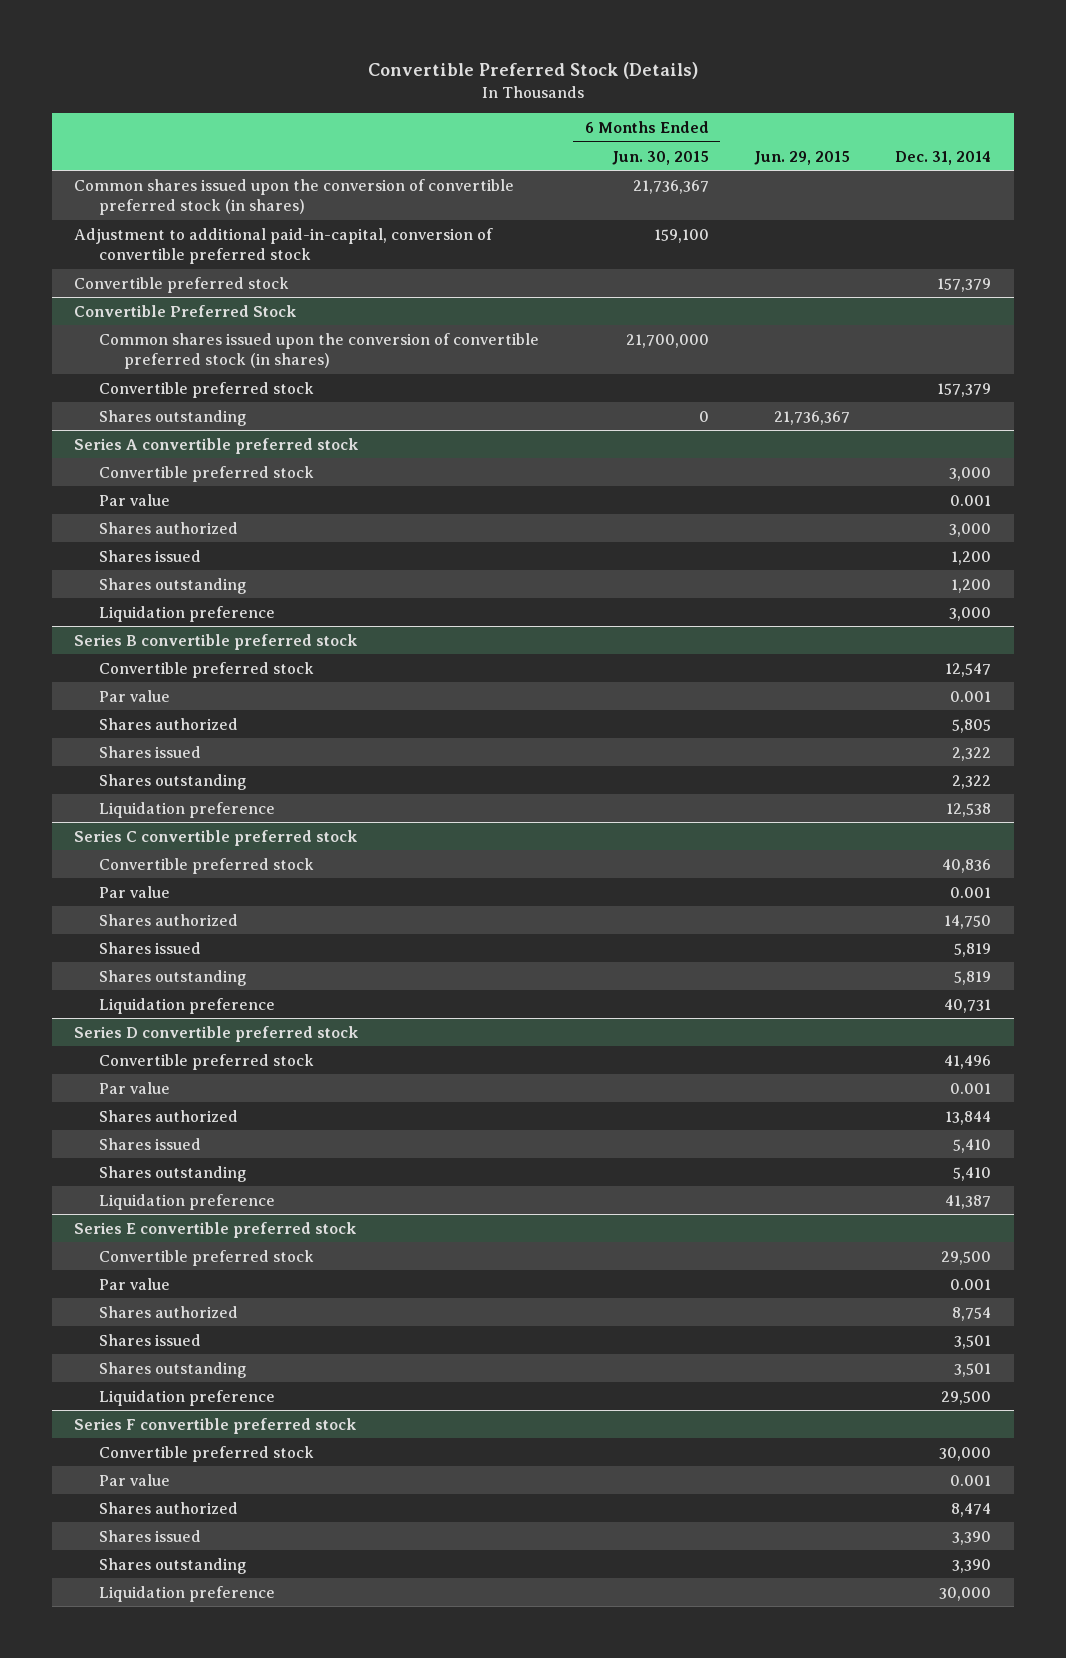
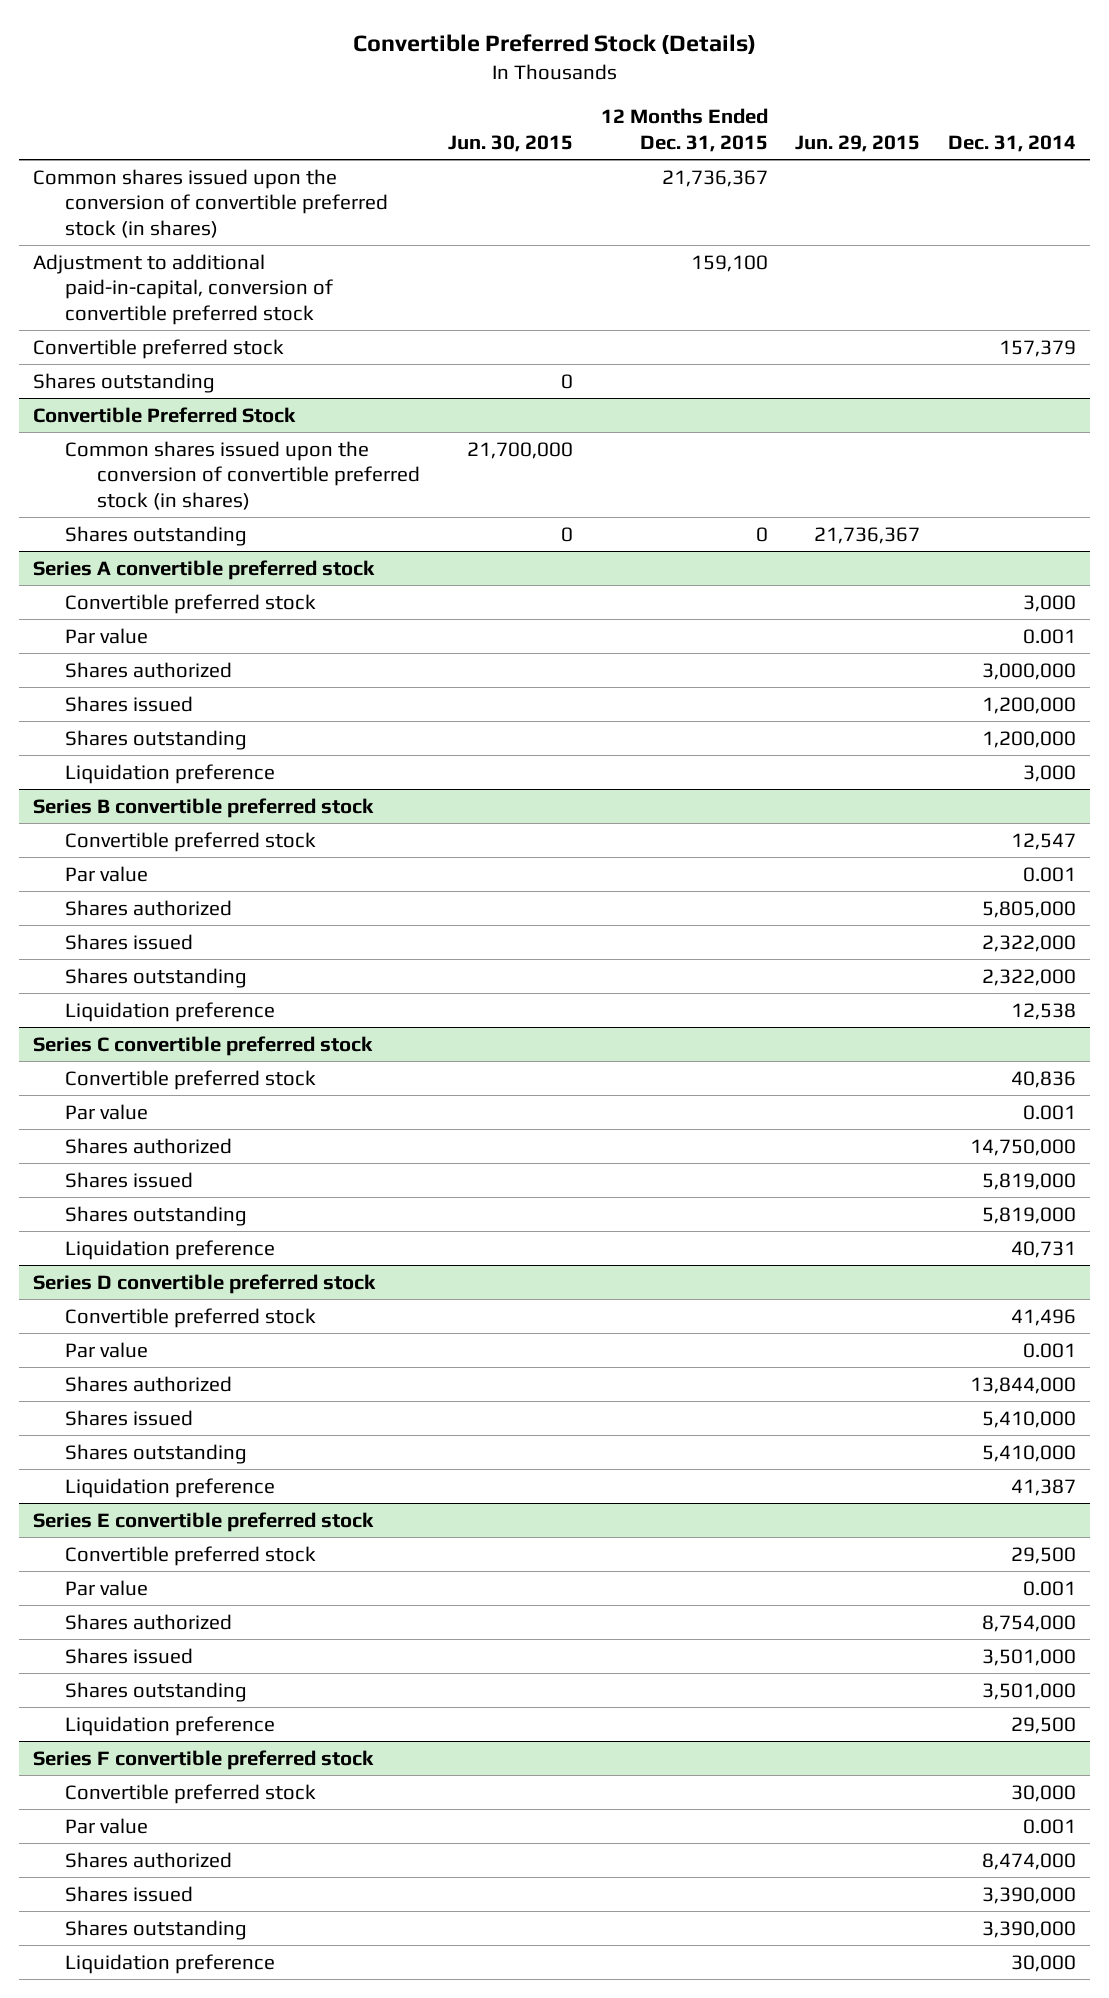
- | 6 Months Ended Jun. 30, 2015 | Jun. 29, 2015 | Dec. 31, 2014
+ | Jun. 30, 2015 | 12 Months Ended Dec. 31, 2015 | Jun. 29, 2015 | Dec. 31, 2014
+ Shares outstanding | 0 | | |
@ Convertible Preferred Stock
- Convertible preferred stock | | | 157,379
@ Series A convertible preferred stock
- Shares authorized | | | 3,000
- Shares issued | | | 1,200
- Shares outstanding | | | 1,200
+ Shares authorized | | | | 3,000,000
+ Shares issued | | | | 1,200,000
+ Shares outstanding | | | | 1,200,000
@ Series B convertible preferred stock
- Shares authorized | | | 5,805
- Shares issued | | | 2,322
- Shares outstanding | | | 2,322
+ Shares authorized | | | | 5,805,000
+ Shares issued | | | | 2,322,000
+ Shares outstanding | | | | 2,322,000
@ Series C convertible preferred stock
- Shares authorized | | | 14,750
- Shares issued | | | 5,819
- Shares outstanding | | | 5,819
+ Shares authorized | | | | 14,750,000
+ Shares issued | | | | 5,819,000
+ Shares outstanding | | | | 5,819,000
@ Series D convertible preferred stock
- Shares authorized | | | 13,844
- Shares issued | | | 5,410
- Shares outstanding | | | 5,410
+ Shares authorized | | | | 13,844,000
+ Shares issued | | | | 5,410,000
+ Shares outstanding | | | | 5,410,000
@ Series E convertible preferred stock
- Shares authorized | | | 8,754
- Shares issued | | | 3,501
- Shares outstanding | | | 3,501
+ Shares authorized | | | | 8,754,000
+ Shares issued | | | | 3,501,000
+ Shares outstanding | | | | 3,501,000
@ Series F convertible preferred stock
- Shares authorized | | | 8,474
- Shares issued | | | 3,390
- Shares outstanding | | | 3,390
+ Shares authorized | | | | 8,474,000
+ Shares issued | | | | 3,390,000
+ Shares outstanding | | | | 3,390,000

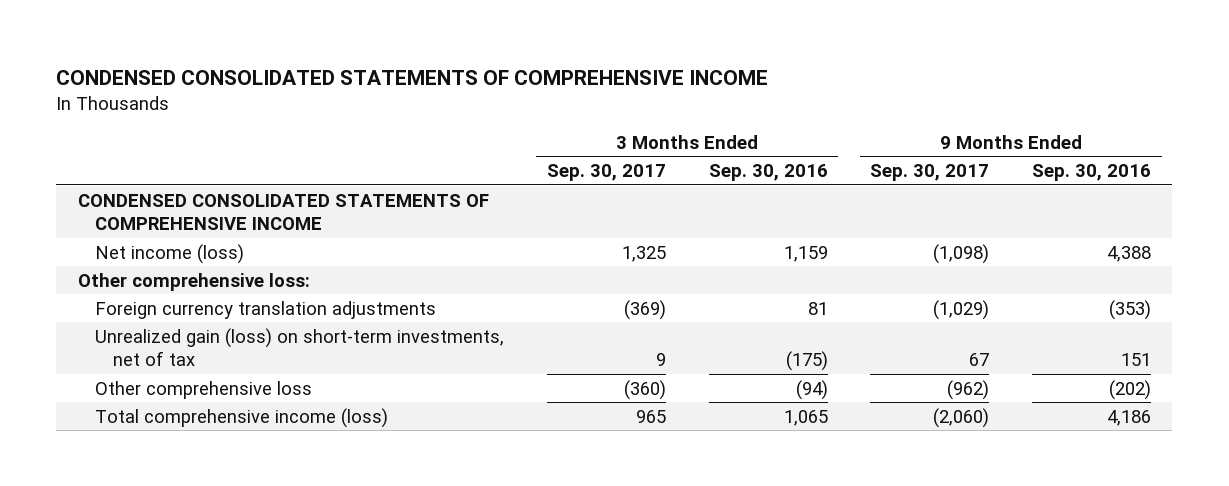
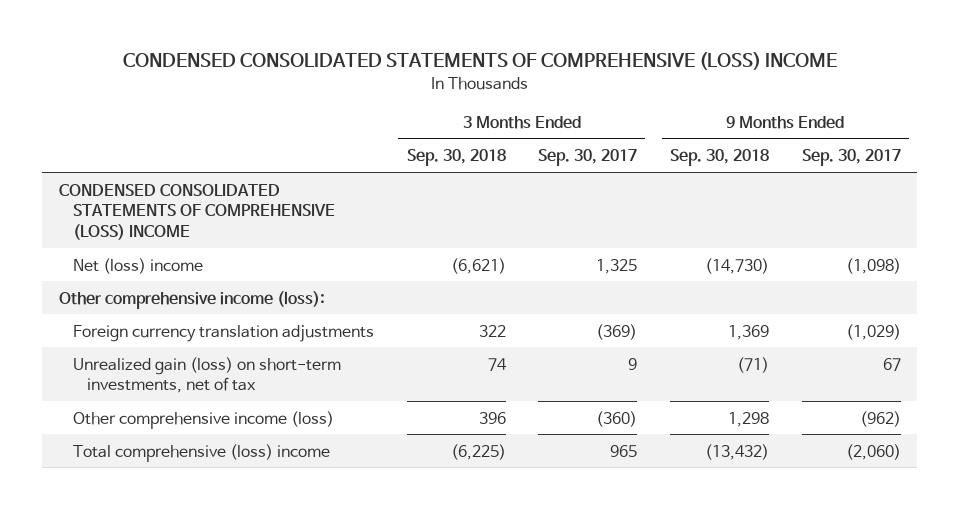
- CONDENSED CONSOLIDATED STATEMENTS OF COMPREHENSIVE INCOME
+ CONDENSED CONSOLIDATED STATEMENTS OF COMPREHENSIVE (LOSS) INCOME
- | 3 Months Ended Sep. 30, 2017 | 3 Months Ended Sep. 30, 2016 | 9 Months Ended Sep. 30, 2017 | 9 Months Ended Sep. 30, 2016
+ | 3 Months Ended Sep. 30, 2018 | 3 Months Ended Sep. 30, 2017 | 9 Months Ended Sep. 30, 2018 | 9 Months Ended Sep. 30, 2017
- CONDENSED CONSOLIDATED STATEMENTS OF COMPREHENSIVE INCOME
- Net income (loss) | 1,325 | 1,159 | (1,098) | 4,388
- Other comprehensive loss:
+ CONDENSED CONSOLIDATED STATEMENTS OF COMPREHENSIVE (LOSS) INCOME
+ Net (loss) income | (6,621) | 1,325 | (14,730) | (1,098)
+ Other comprehensive income (loss):
- Other comprehensive loss | (360) | (94) | (962) | (202)
- Total comprehensive income (loss) | 965 | 1,065 | (2,060) | 4,186
+ Other comprehensive income (loss) | 396 | (360) | 1,298 | (962)
+ Total comprehensive (loss) income | (6,225) | 965 | (13,432) | (2,060)

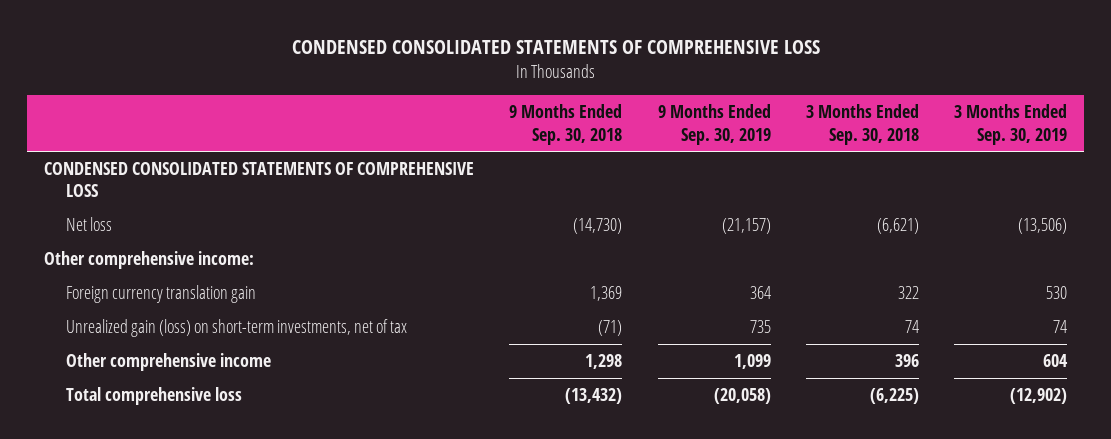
- CONDENSED CONSOLIDATED STATEMENTS OF COMPREHENSIVE (LOSS) INCOME
+ CONDENSED CONSOLIDATED STATEMENTS OF COMPREHENSIVE LOSS
- | 3 Months Ended Sep. 30, 2018 | 3 Months Ended Sep. 30, 2017 | 9 Months Ended Sep. 30, 2018 | 9 Months Ended Sep. 30, 2017
+ | 9 Months Ended Sep. 30, 2018 | 9 Months Ended Sep. 30, 2019 | 3 Months Ended Sep. 30, 2018 | 3 Months Ended Sep. 30, 2019
- CONDENSED CONSOLIDATED STATEMENTS OF COMPREHENSIVE (LOSS) INCOME
- Net (loss) income | (6,621) | 1,325 | (14,730) | (1,098)
- Other comprehensive income (loss):
- Foreign currency translation adjustments | 322 | (369) | 1,369 | (1,029)
+ CONDENSED CONSOLIDATED STATEMENTS OF COMPREHENSIVE LOSS
+ Net loss | (14,730) | (21,157) | (6,621) | (13,506)
+ Other comprehensive income:
+ Foreign currency translation gain | 1,369 | 364 | 322 | 530
- Other comprehensive income (loss) | 396 | (360) | 1,298 | (962)
- Total comprehensive (loss) income | (6,225) | 965 | (13,432) | (2,060)
+ Other comprehensive income | 1,298 | 1,099 | 396 | 604
+ Total comprehensive loss | (13,432) | (20,058) | (6,225) | (12,902)

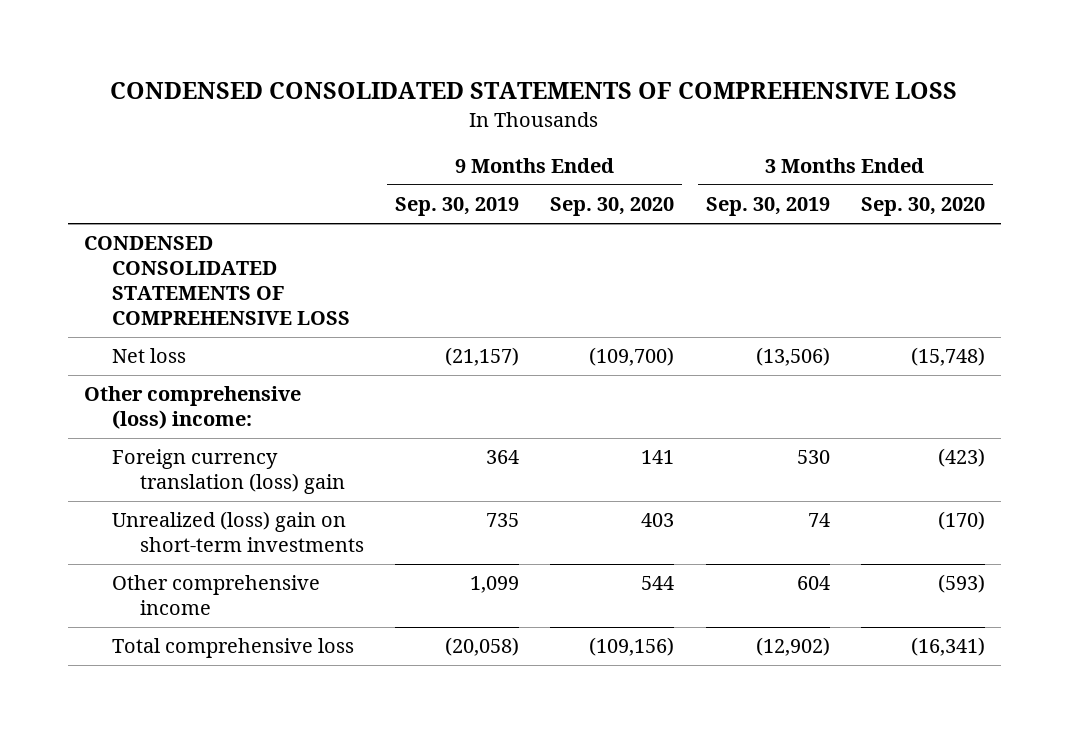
- | 9 Months Ended Sep. 30, 2018 | 9 Months Ended Sep. 30, 2019 | 3 Months Ended Sep. 30, 2018 | 3 Months Ended Sep. 30, 2019
+ | 9 Months Ended Sep. 30, 2019 | 9 Months Ended Sep. 30, 2020 | 3 Months Ended Sep. 30, 2019 | 3 Months Ended Sep. 30, 2020
- Other comprehensive income:
- Foreign currency translation gain | 1,369 | 364 | 322 | 530
- Unrealized gain (loss) on short-term investments, net of tax | (71) | 735 | 74 | 74
+ Other comprehensive (loss) income:
+ Foreign currency translation (loss) gain | 364 | 141 | 530 | (423)
+ Unrealized (loss) gain on short-term investments | 735 | 403 | 74 | (170)

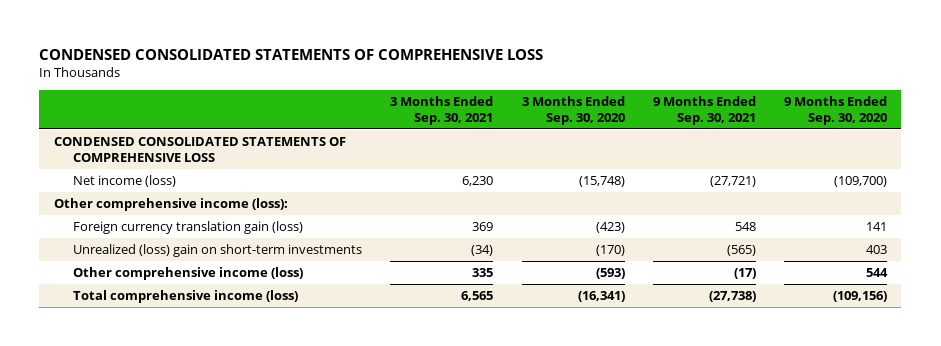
- | 9 Months Ended Sep. 30, 2019 | 9 Months Ended Sep. 30, 2020 | 3 Months Ended Sep. 30, 2019 | 3 Months Ended Sep. 30, 2020
+ | 3 Months Ended Sep. 30, 2021 | 3 Months Ended Sep. 30, 2020 | 9 Months Ended Sep. 30, 2021 | 9 Months Ended Sep. 30, 2020
- Net loss | (21,157) | (109,700) | (13,506) | (15,748)
- Other comprehensive (loss) income:
- Foreign currency translation (loss) gain | 364 | 141 | 530 | (423)
+ Net income (loss) | 6,230 | (15,748) | (27,721) | (109,700)
+ Other comprehensive income (loss):
+ Foreign currency translation gain (loss) | 369 | (423) | 548 | 141
- Other comprehensive income | 1,099 | 544 | 604 | (593)
- Total comprehensive loss | (20,058) | (109,156) | (12,902) | (16,341)
+ Other comprehensive income (loss) | 335 | (593) | (17) | 544
+ Total comprehensive income (loss) | 6,565 | (16,341) | (27,738) | (109,156)

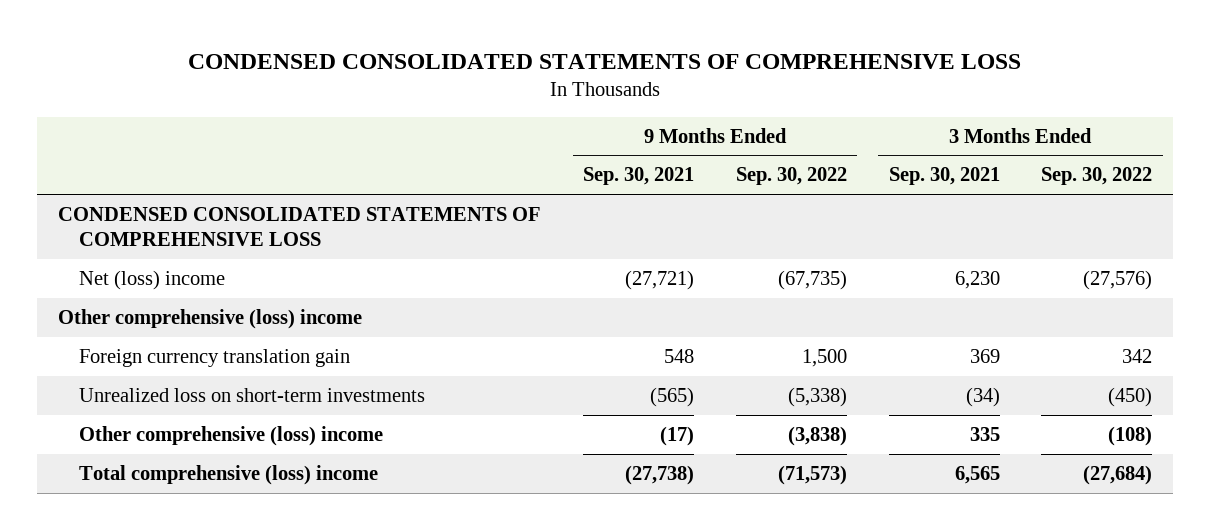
- | 3 Months Ended Sep. 30, 2021 | 3 Months Ended Sep. 30, 2020 | 9 Months Ended Sep. 30, 2021 | 9 Months Ended Sep. 30, 2020
+ | 9 Months Ended Sep. 30, 2021 | 9 Months Ended Sep. 30, 2022 | 3 Months Ended Sep. 30, 2021 | 3 Months Ended Sep. 30, 2022
- Net income (loss) | 6,230 | (15,748) | (27,721) | (109,700)
- Other comprehensive income (loss):
- Foreign currency translation gain (loss) | 369 | (423) | 548 | 141
- Unrealized (loss) gain on short-term investments | (34) | (170) | (565) | 403
- Other comprehensive income (loss) | 335 | (593) | (17) | 544
- Total comprehensive income (loss) | 6,565 | (16,341) | (27,738) | (109,156)
+ Net (loss) income | (27,721) | (67,735) | 6,230 | (27,576)
+ Other comprehensive (loss) income
+ Foreign currency translation gain | 548 | 1,500 | 369 | 342
+ Unrealized loss on short-term investments | (565) | (5,338) | (34) | (450)
+ Other comprehensive (loss) income | (17) | (3,838) | 335 | (108)
+ Total comprehensive (loss) income | (27,738) | (71,573) | 6,565 | (27,684)

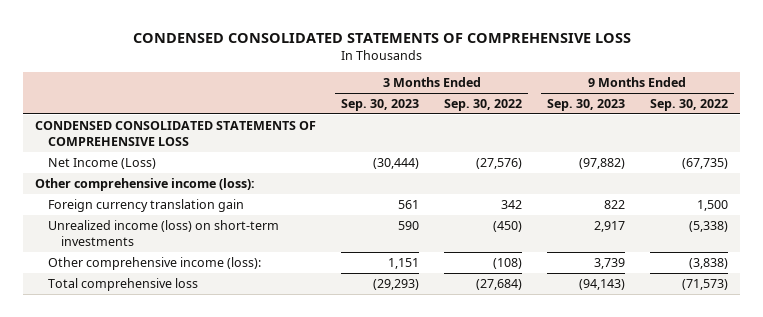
- | 9 Months Ended Sep. 30, 2021 | 9 Months Ended Sep. 30, 2022 | 3 Months Ended Sep. 30, 2021 | 3 Months Ended Sep. 30, 2022
+ | 3 Months Ended Sep. 30, 2023 | 3 Months Ended Sep. 30, 2022 | 9 Months Ended Sep. 30, 2023 | 9 Months Ended Sep. 30, 2022
- Net (loss) income | (27,721) | (67,735) | 6,230 | (27,576)
- Other comprehensive (loss) income
+ Net Income (Loss) | (30,444) | (27,576) | (97,882) | (67,735)
+ Other comprehensive income (loss):
- Unrealized loss on short-term investments | (565) | (5,338) | (34) | (450)
- Other comprehensive (loss) income | (17) | (3,838) | 335 | (108)
- Total comprehensive (loss) income | (27,738) | (71,573) | 6,565 | (27,684)
+ Unrealized income (loss) on short-term investments | 590 | (450) | 2,917 | (5,338)
+ Other comprehensive income (loss): | 1,151 | (108) | 3,739 | (3,838)
+ Total comprehensive loss | (29,293) | (27,684) | (94,143) | (71,573)

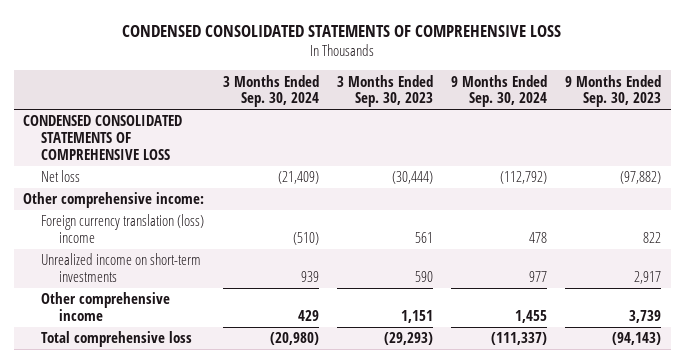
- | 3 Months Ended Sep. 30, 2023 | 3 Months Ended Sep. 30, 2022 | 9 Months Ended Sep. 30, 2023 | 9 Months Ended Sep. 30, 2022
+ | 3 Months Ended Sep. 30, 2024 | 3 Months Ended Sep. 30, 2023 | 9 Months Ended Sep. 30, 2024 | 9 Months Ended Sep. 30, 2023
- Net Income (Loss) | (30,444) | (27,576) | (97,882) | (67,735)
- Other comprehensive income (loss):
- Foreign currency translation gain | 561 | 342 | 822 | 1,500
- Unrealized income (loss) on short-term investments | 590 | (450) | 2,917 | (5,338)
- Other comprehensive income (loss): | 1,151 | (108) | 3,739 | (3,838)
+ Net loss | (21,409) | (30,444) | (112,792) | (97,882)
+ Other comprehensive income:
+ Foreign currency translation (loss) income | (510) | 561 | 478 | 822
+ Unrealized income on short-term investments | 939 | 590 | 977 | 2,917
+ Other comprehensive income | 429 | 1,151 | 1,455 | 3,739

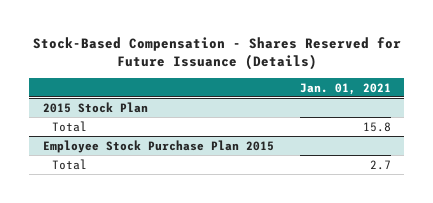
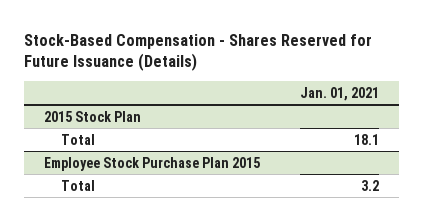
@ 2015 Stock Plan
- Total | 15.8
+ Total | 18.1
@ Employee Stock Purchase Plan 2015
- Total | 2.7
+ Total | 3.2

